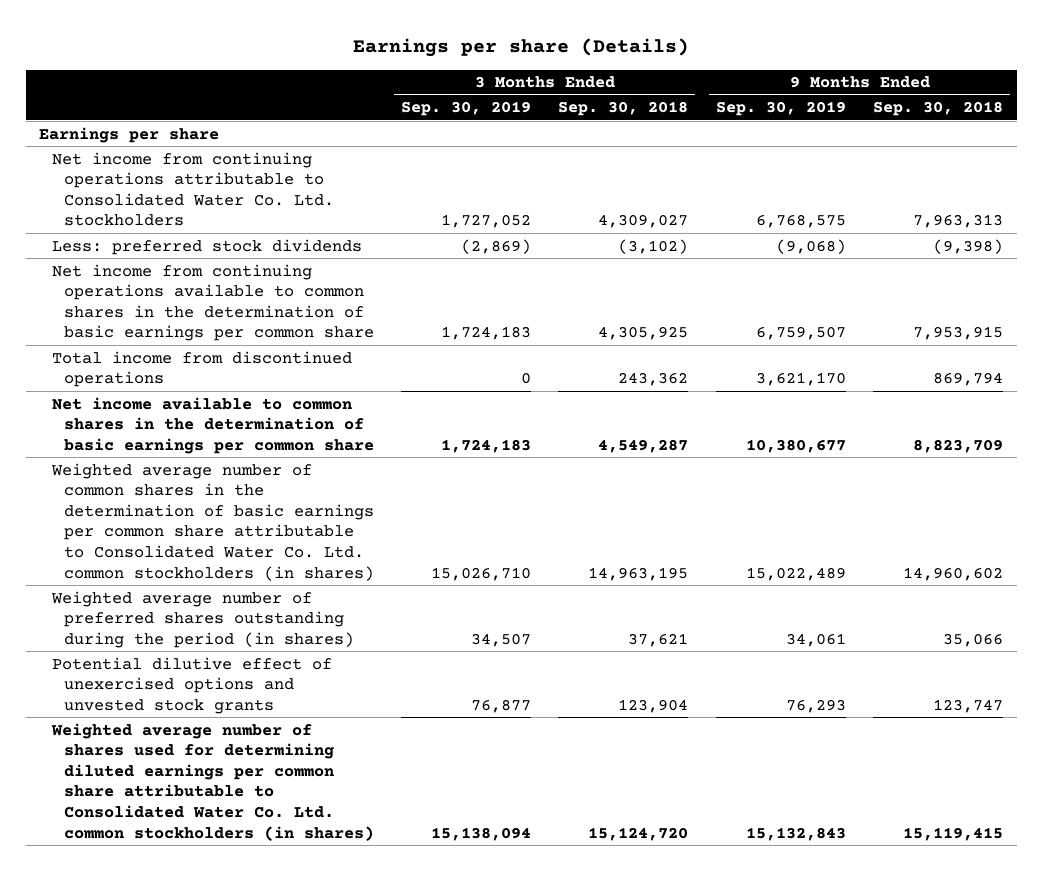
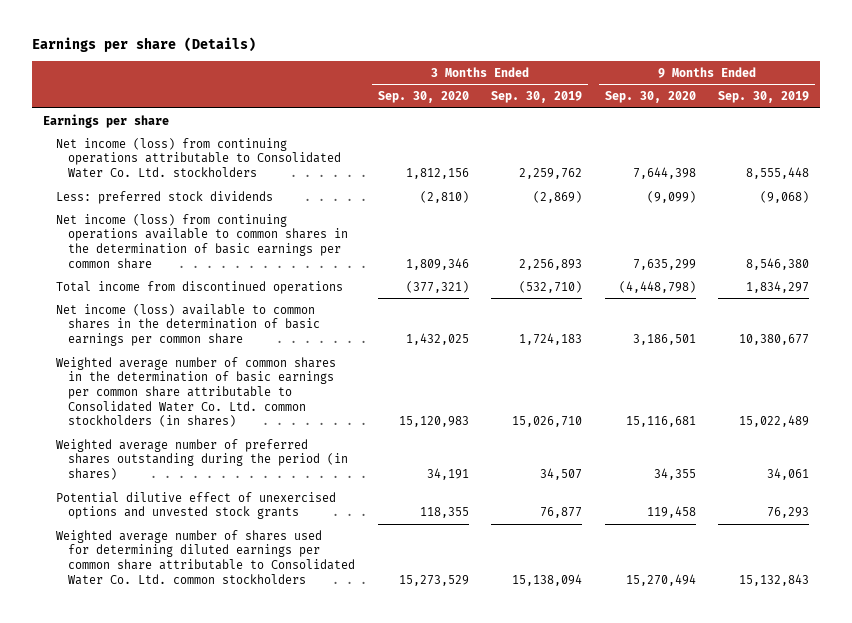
- | 3 Months Ended Sep. 30, 2019 | 3 Months Ended Sep. 30, 2018 | 9 Months Ended Sep. 30, 2019 | 9 Months Ended Sep. 30, 2018
+ | 3 Months Ended Sep. 30, 2020 | 3 Months Ended Sep. 30, 2019 | 9 Months Ended Sep. 30, 2020 | 9 Months Ended Sep. 30, 2019
- Net income from continuing operations attributable to Consolidated Water Co. Ltd. stockholders | 1,727,052 | 4,309,027 | 6,768,575 | 7,963,313
+ Net income (loss) from continuing operations attributable to Consolidated Water Co. Ltd. stockholders | 1,812,156 | 2,259,762 | 7,644,398 | 8,555,448
- Net income from continuing operations available to common shares in the determination of basic earnings per common share | 1,724,183 | 4,305,925 | 6,759,507 | 7,953,915
- Total income from discontinued operations | 0 | 243,362 | 3,621,170 | 869,794
- Net income available to common shares in the determination of basic earnings per common share | 1,724,183 | 4,549,287 | 10,380,677 | 8,823,709
+ Net income (loss) from continuing operations available to common shares in the determination of basic earnings per common share | 1,809,346 | 2,256,893 | 7,635,299 | 8,546,380
+ Total income from discontinued operations | (377,321) | (532,710) | (4,448,798) | 1,834,297
+ Net income (loss) available to common shares in the determination of basic earnings per common share | 1,432,025 | 1,724,183 | 3,186,501 | 10,380,677
- Weighted average number of shares used for determining diluted earnings per common share attributable to Consolidated Water Co. Ltd. common stockholders (in shares) | 15,138,094 | 15,124,720 | 15,132,843 | 15,119,415
+ Weighted average number of shares used for determining diluted earnings per common share attributable to Consolidated Water Co. Ltd. common stockholders | 15,273,529 | 15,138,094 | 15,270,494 | 15,132,843

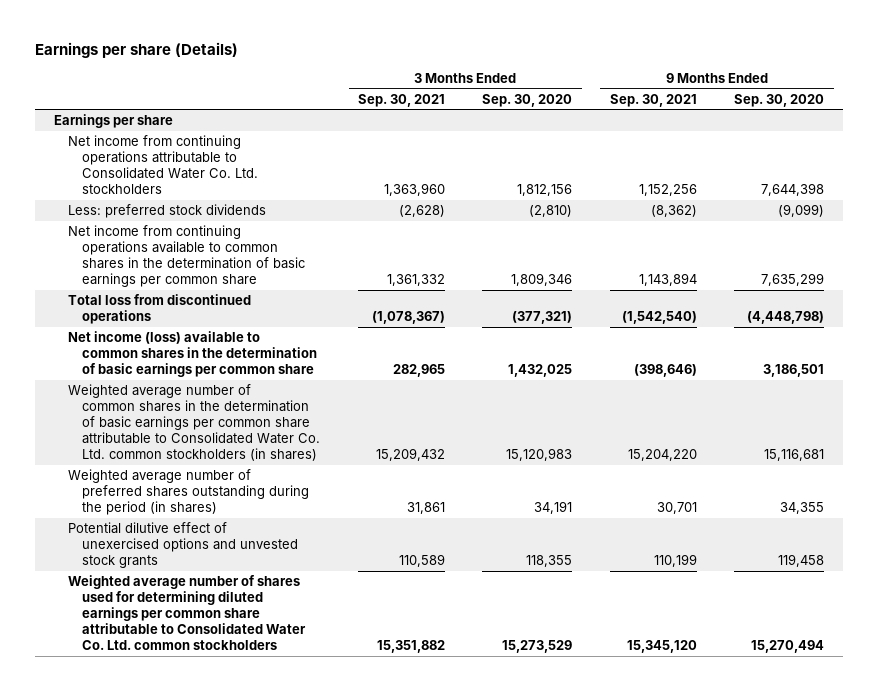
- | 3 Months Ended Sep. 30, 2020 | 3 Months Ended Sep. 30, 2019 | 9 Months Ended Sep. 30, 2020 | 9 Months Ended Sep. 30, 2019
+ | 3 Months Ended Sep. 30, 2021 | 3 Months Ended Sep. 30, 2020 | 9 Months Ended Sep. 30, 2021 | 9 Months Ended Sep. 30, 2020
- Net income (loss) from continuing operations attributable to Consolidated Water Co. Ltd. stockholders | 1,812,156 | 2,259,762 | 7,644,398 | 8,555,448
+ Net income from continuing operations attributable to Consolidated Water Co. Ltd. stockholders | 1,363,960 | 1,812,156 | 1,152,256 | 7,644,398
- Net income (loss) from continuing operations available to common shares in the determination of basic earnings per common share | 1,809,346 | 2,256,893 | 7,635,299 | 8,546,380
- Total income from discontinued operations | (377,321) | (532,710) | (4,448,798) | 1,834,297
+ Net income from continuing operations available to common shares in the determination of basic earnings per common share | 1,361,332 | 1,809,346 | 1,143,894 | 7,635,299
+ Total loss from discontinued operations | (1,078,367) | (377,321) | (1,542,540) | (4,448,798)

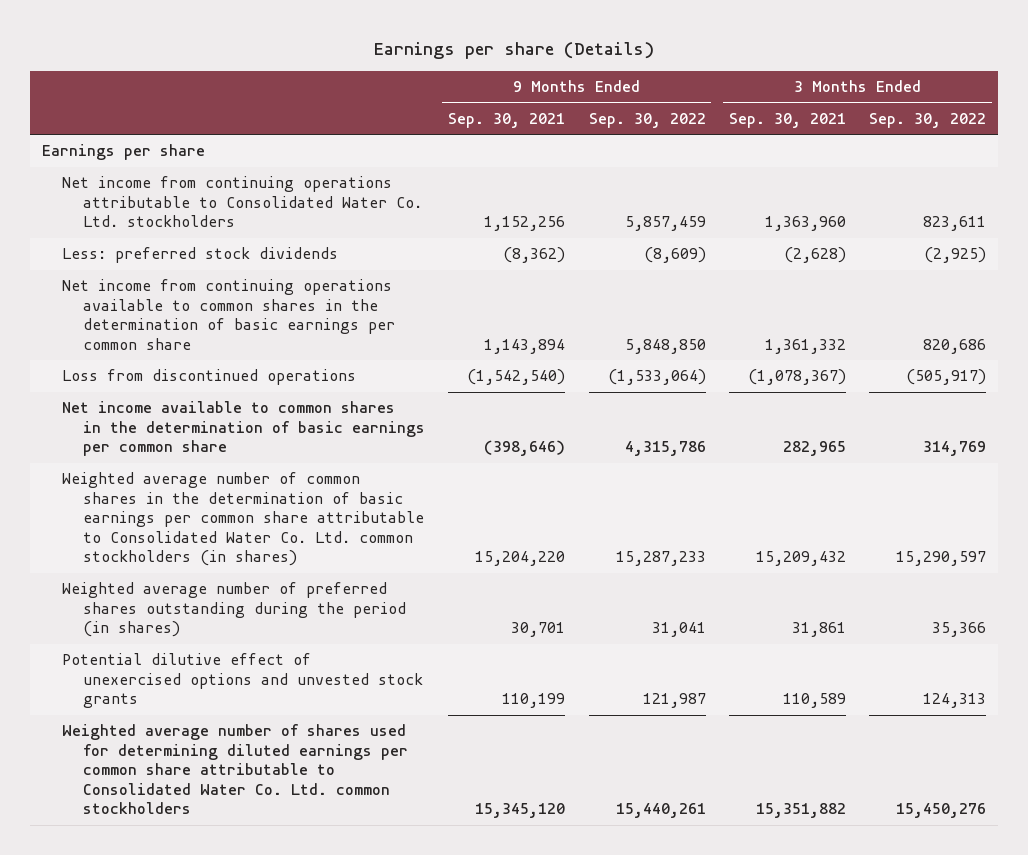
- | 3 Months Ended Sep. 30, 2021 | 3 Months Ended Sep. 30, 2020 | 9 Months Ended Sep. 30, 2021 | 9 Months Ended Sep. 30, 2020
+ | 9 Months Ended Sep. 30, 2021 | 9 Months Ended Sep. 30, 2022 | 3 Months Ended Sep. 30, 2021 | 3 Months Ended Sep. 30, 2022
- Total loss from discontinued operations | (1,078,367) | (377,321) | (1,542,540) | (4,448,798)
- Net income (loss) available to common shares in the determination of basic earnings per common share | 282,965 | 1,432,025 | (398,646) | 3,186,501
+ Loss from discontinued operations | (1,542,540) | (1,533,064) | (1,078,367) | (505,917)
+ Net income available to common shares in the determination of basic earnings per common share | (398,646) | 4,315,786 | 282,965 | 314,769

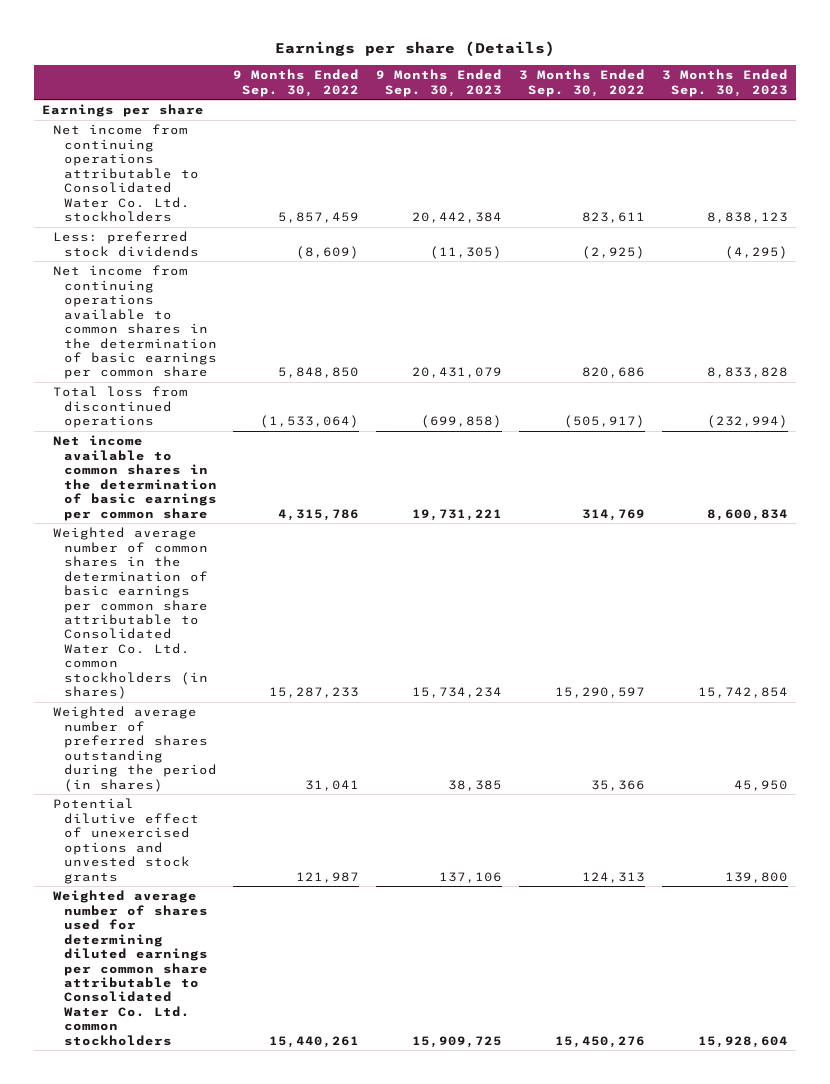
- | 9 Months Ended Sep. 30, 2021 | 9 Months Ended Sep. 30, 2022 | 3 Months Ended Sep. 30, 2021 | 3 Months Ended Sep. 30, 2022
+ | 9 Months Ended Sep. 30, 2022 | 9 Months Ended Sep. 30, 2023 | 3 Months Ended Sep. 30, 2022 | 3 Months Ended Sep. 30, 2023
- Loss from discontinued operations | (1,542,540) | (1,533,064) | (1,078,367) | (505,917)
+ Total loss from discontinued operations | (1,533,064) | (699,858) | (505,917) | (232,994)

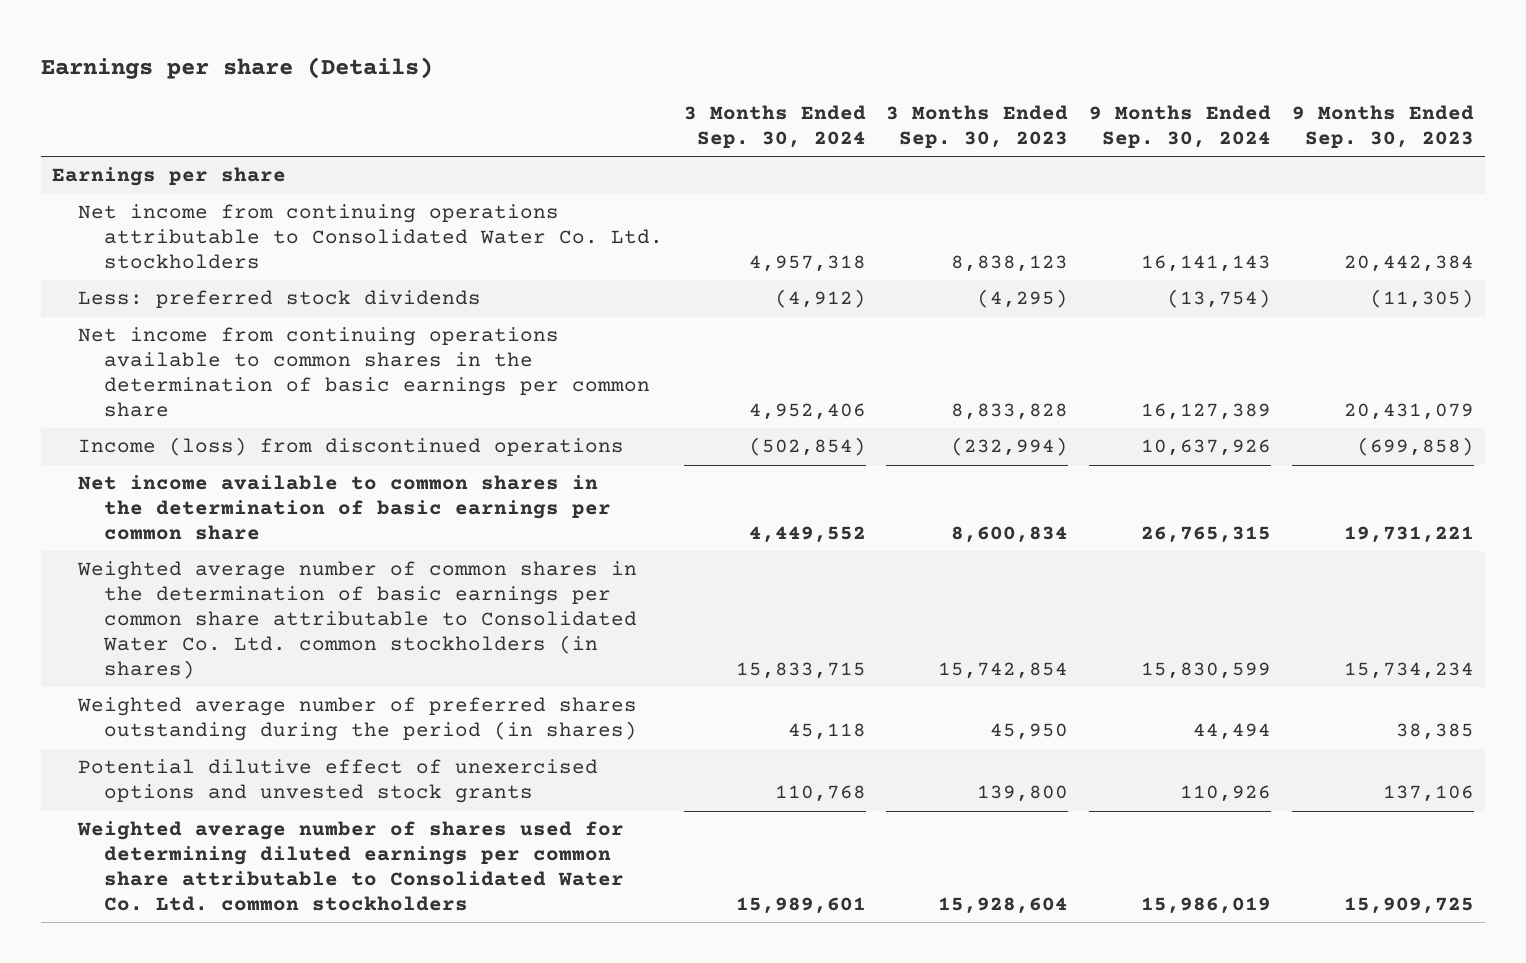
- | 9 Months Ended Sep. 30, 2022 | 9 Months Ended Sep. 30, 2023 | 3 Months Ended Sep. 30, 2022 | 3 Months Ended Sep. 30, 2023
+ | 3 Months Ended Sep. 30, 2024 | 3 Months Ended Sep. 30, 2023 | 9 Months Ended Sep. 30, 2024 | 9 Months Ended Sep. 30, 2023
- Total loss from discontinued operations | (1,533,064) | (699,858) | (505,917) | (232,994)
+ Income (loss) from discontinued operations | (502,854) | (232,994) | 10,637,926 | (699,858)

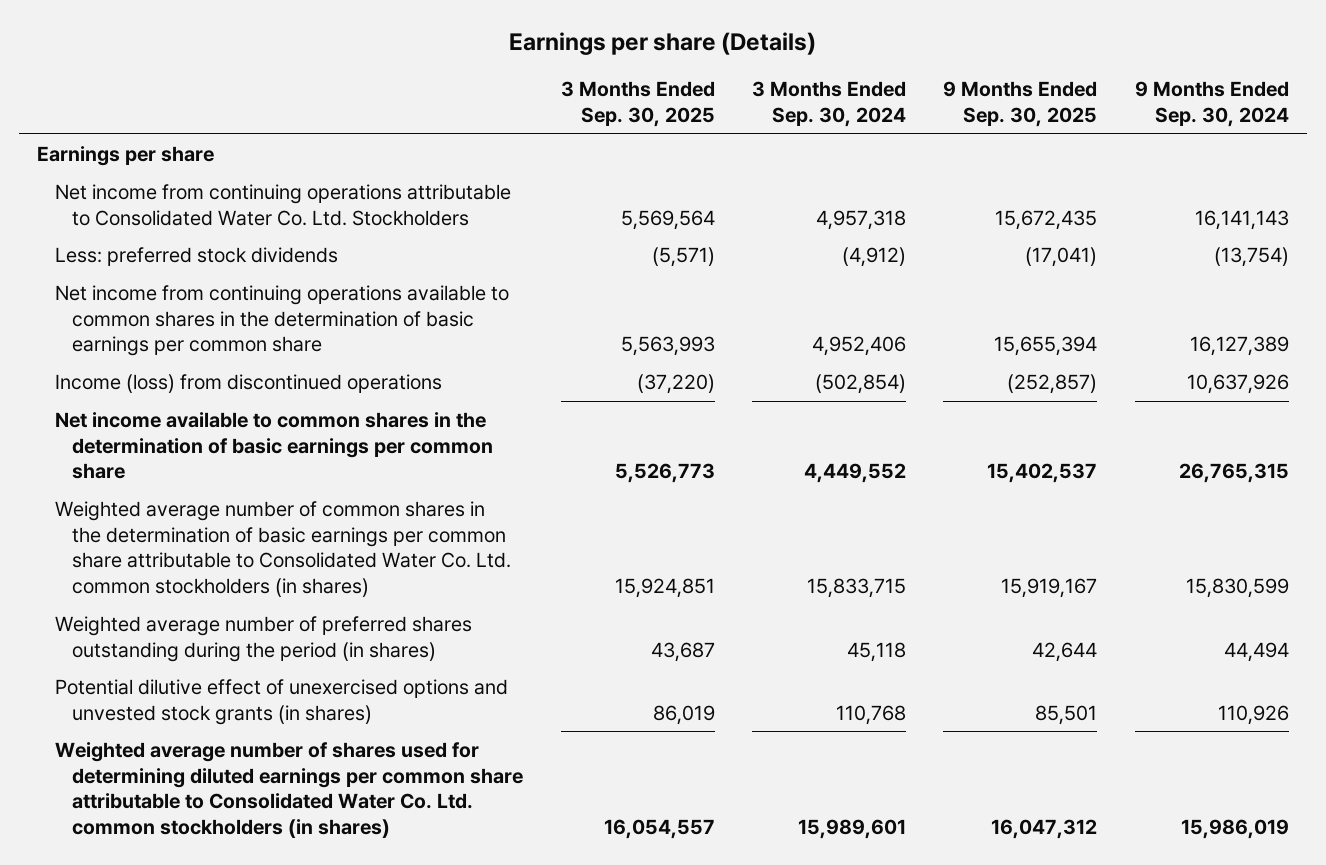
- | 3 Months Ended Sep. 30, 2024 | 3 Months Ended Sep. 30, 2023 | 9 Months Ended Sep. 30, 2024 | 9 Months Ended Sep. 30, 2023
+ | 3 Months Ended Sep. 30, 2025 | 3 Months Ended Sep. 30, 2024 | 9 Months Ended Sep. 30, 2025 | 9 Months Ended Sep. 30, 2024
- Net income from continuing operations attributable to Consolidated Water Co. Ltd. stockholders | 4,957,318 | 8,838,123 | 16,141,143 | 20,442,384
+ Net income from continuing operations attributable to Consolidated Water Co. Ltd. Stockholders | 5,569,564 | 4,957,318 | 15,672,435 | 16,141,143
- Potential dilutive effect of unexercised options and unvested stock grants | 110,768 | 139,800 | 110,926 | 137,106
- Weighted average number of shares used for determining diluted earnings per common share attributable to Consolidated Water Co. Ltd. common stockholders | 15,989,601 | 15,928,604 | 15,986,019 | 15,909,725
+ Potential dilutive effect of unexercised options and unvested stock grants (in shares) | 86,019 | 110,768 | 85,501 | 110,926
+ Weighted average number of shares used for determining diluted earnings per common share attributable to Consolidated Water Co. Ltd. common stockholders (in shares) | 16,054,557 | 15,989,601 | 16,047,312 | 15,986,019

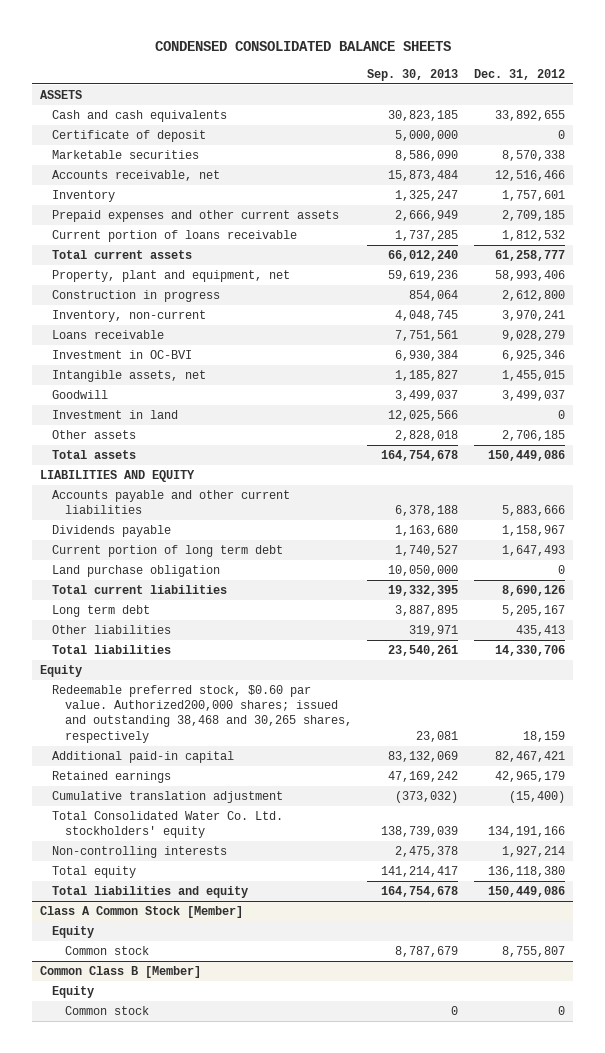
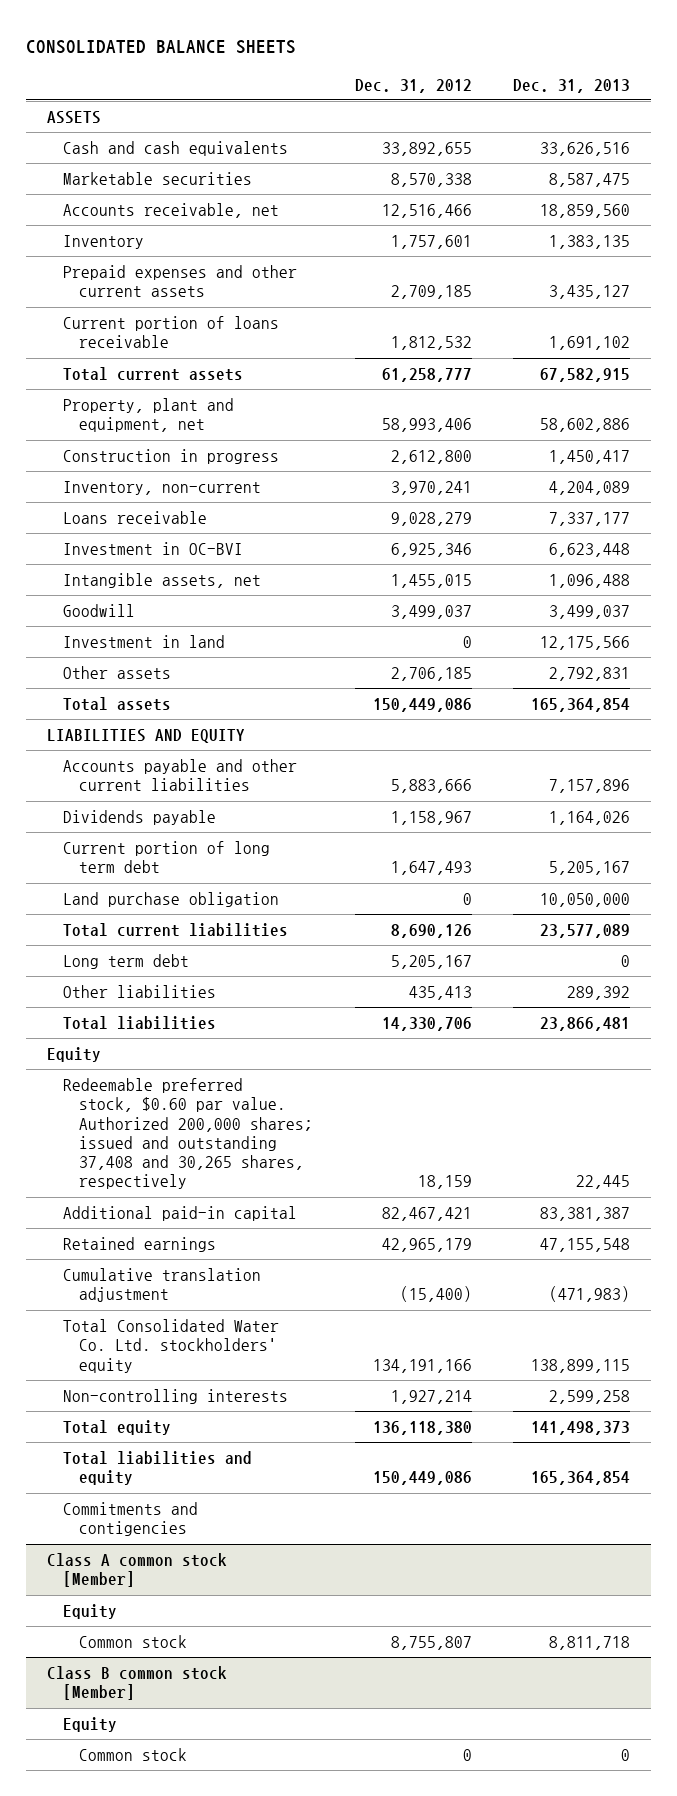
- CONDENSED CONSOLIDATED BALANCE SHEETS
+ CONSOLIDATED BALANCE SHEETS
- | Sep. 30, 2013 | Dec. 31, 2012
+ | Dec. 31, 2012 | Dec. 31, 2013
- Certificate of deposit | 5,000,000 | 0
- Redeemable preferred stock, $0.60 par value. Authorized200,000 shares; issued and outstanding 38,468 and 30,265 shares, respectively | 23,081 | 18,159
+ Redeemable preferred stock, $0.60 par value. Authorized 200,000 shares; issued and outstanding 37,408 and 30,265 shares, respectively | 18,159 | 22,445
- Class A Common Stock [Member]
+ Commitments and contigencies
+ Class A common stock [Member]
- Common Class B [Member]
+ Class B common stock [Member]

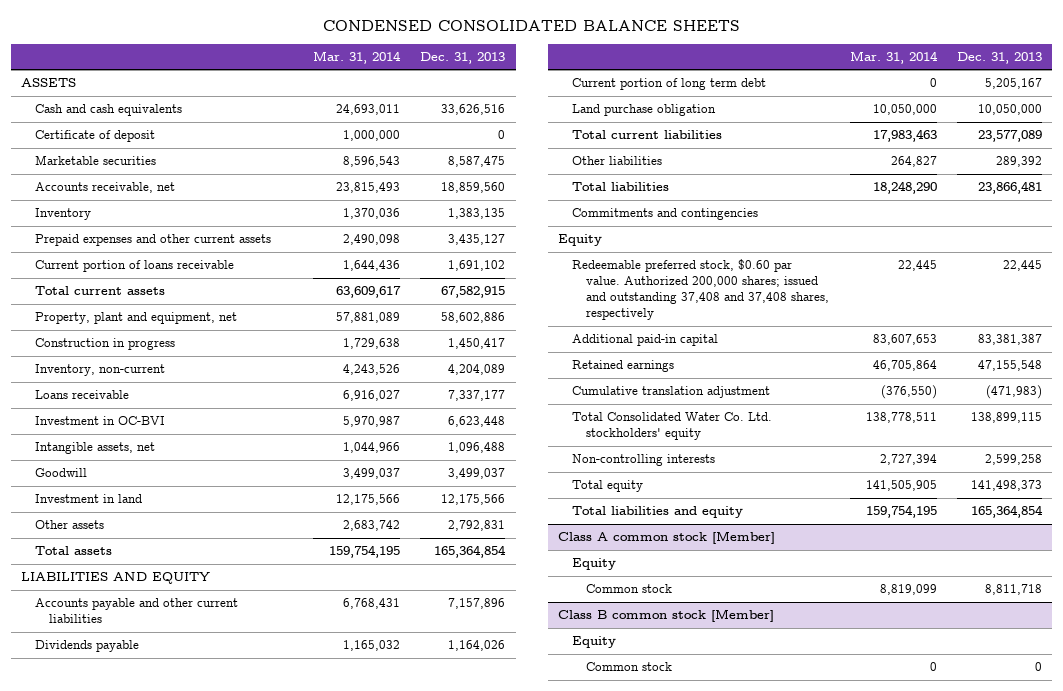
- CONSOLIDATED BALANCE SHEETS
+ CONDENSED CONSOLIDATED BALANCE SHEETS
- | Dec. 31, 2012 | Dec. 31, 2013
+ | Mar. 31, 2014 | Dec. 31, 2013
+ Certificate of deposit | 1,000,000 | 0
- Long term debt | 5,205,167 | 0
+ Commitments and contingencies
- Redeemable preferred stock, $0.60 par value. Authorized 200,000 shares; issued and outstanding 37,408 and 30,265 shares, respectively | 18,159 | 22,445
+ Redeemable preferred stock, $0.60 par value. Authorized 200,000 shares; issued and outstanding 37,408 and 37,408 shares, respectively | 22,445 | 22,445
- Commitments and contigencies

